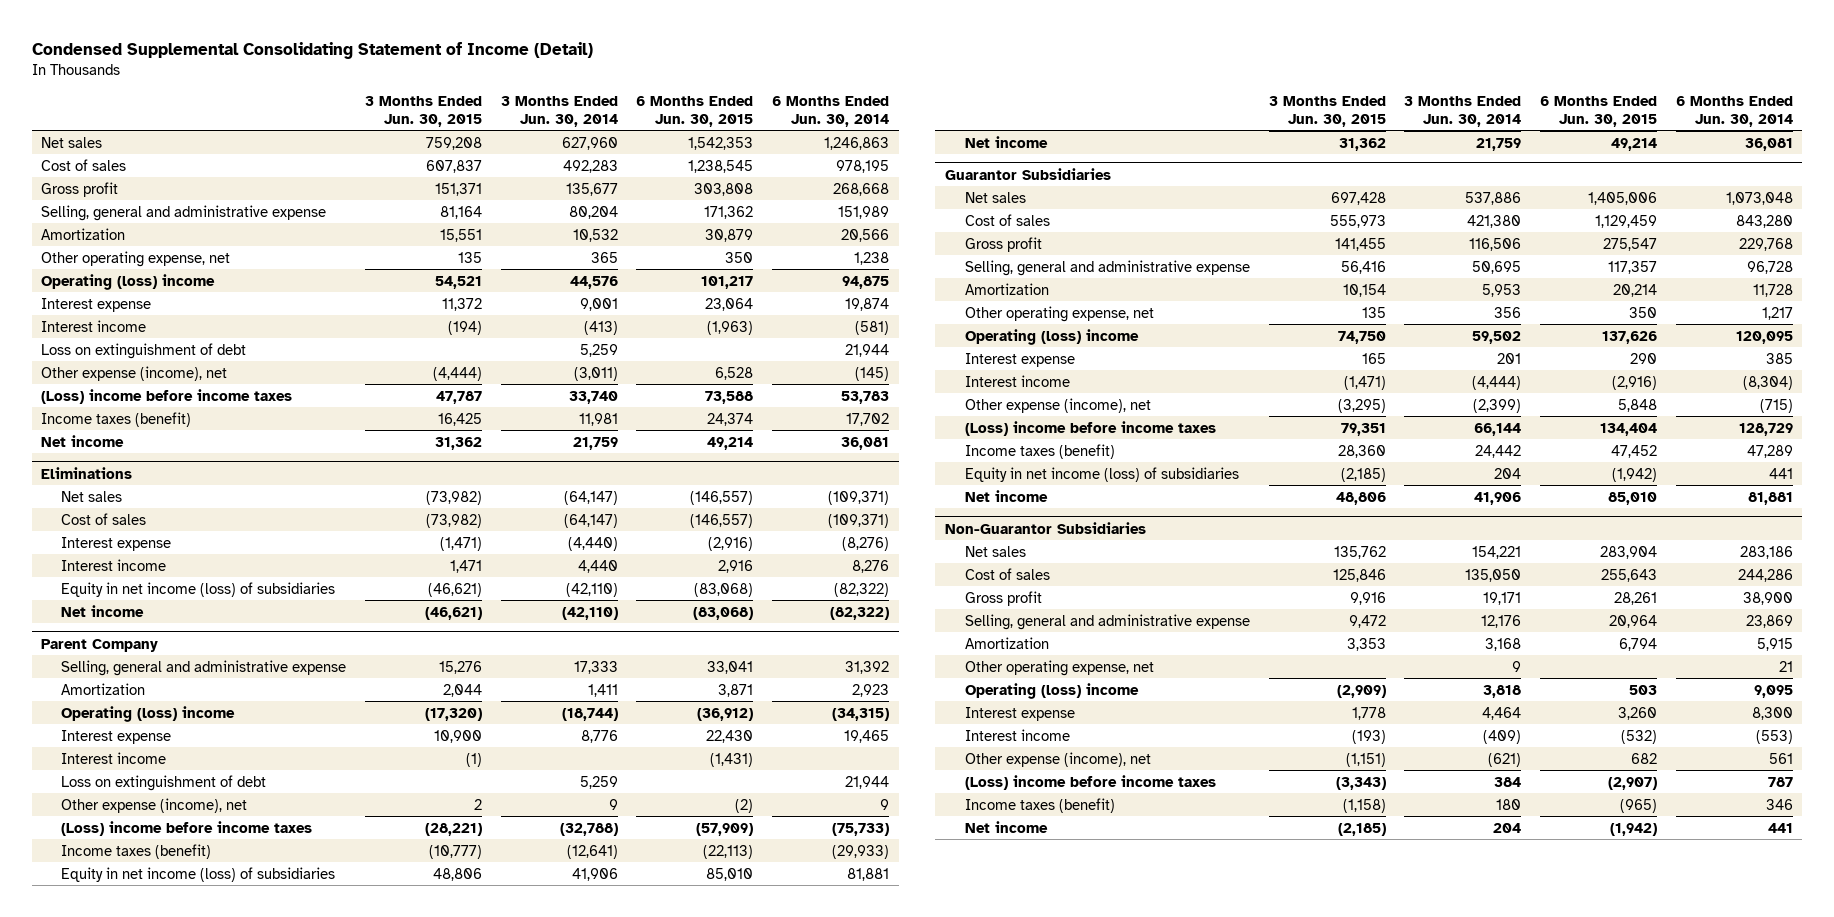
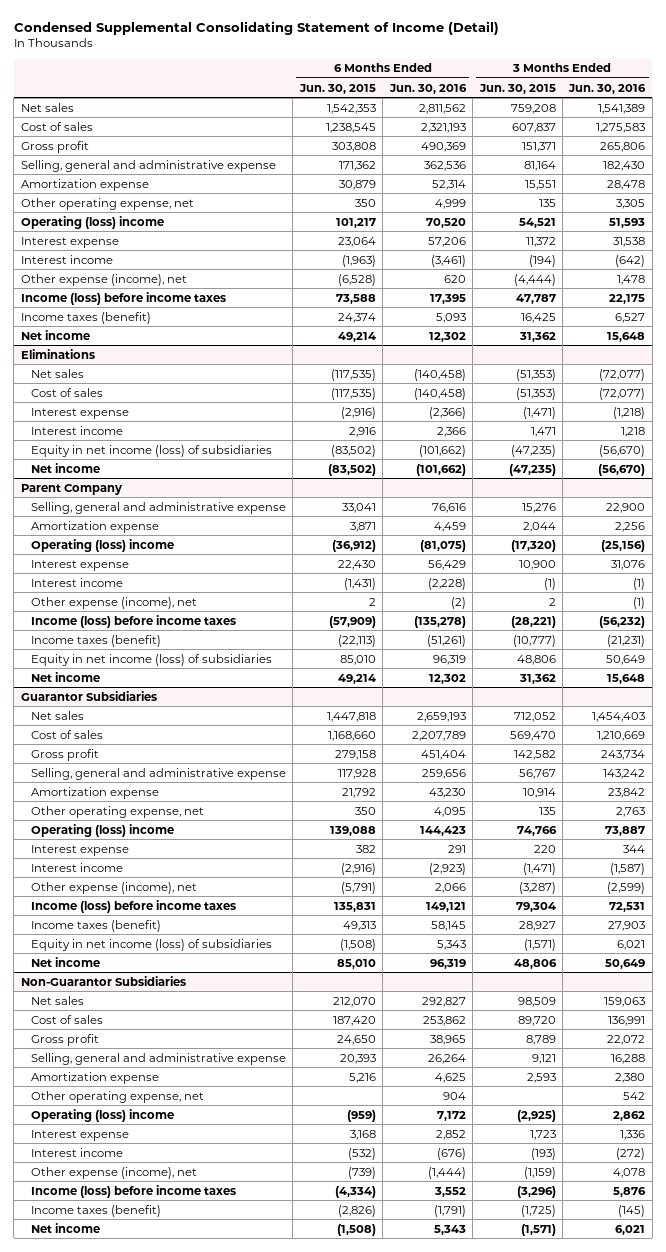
- | 3 Months Ended Jun. 30, 2015 | 3 Months Ended Jun. 30, 2014 | 6 Months Ended Jun. 30, 2015 | 6 Months Ended Jun. 30, 2014
+ | 6 Months Ended Jun. 30, 2015 | 6 Months Ended Jun. 30, 2016 | 3 Months Ended Jun. 30, 2015 | 3 Months Ended Jun. 30, 2016
- Amortization | 15,551 | 10,532 | 30,879 | 20,566
+ Amortization expense | 30,879 | 52,314 | 15,551 | 28,478
- Loss on extinguishment of debt | | 5,259 | | 21,944
- Other expense (income), net | (4,444) | (3,011) | 6,528 | (145)
- (Loss) income before income taxes | 47,787 | 33,740 | 73,588 | 53,783
+ Other expense (income), net | (6,528) | 620 | (4,444) | 1,478
+ Income (loss) before income taxes | 73,588 | 17,395 | 47,787 | 22,175
@ Eliminations
- Net sales | (73,982) | (64,147) | (146,557) | (109,371)
- Cost of sales | (73,982) | (64,147) | (146,557) | (109,371)
+ Net sales | (117,535) | (140,458) | (51,353) | (72,077)
+ Cost of sales | (117,535) | (140,458) | (51,353) | (72,077)
- Equity in net income (loss) of subsidiaries | (46,621) | (42,110) | (83,068) | (82,322)
- Net income | (46,621) | (42,110) | (83,068) | (82,322)
+ Equity in net income (loss) of subsidiaries | (83,502) | (101,662) | (47,235) | (56,670)
+ Net income | (83,502) | (101,662) | (47,235) | (56,670)
@ Parent Company
- Amortization | 2,044 | 1,411 | 3,871 | 2,923
+ Amortization expense | 3,871 | 4,459 | 2,044 | 2,256
- Loss on extinguishment of debt | | 5,259 | | 21,944
- Other expense (income), net | 2 | 9 | (2) | 9
- (Loss) income before income taxes | (28,221) | (32,788) | (57,909) | (75,733)
+ Other expense (income), net | 2 | (2) | 2 | (1)
+ Income (loss) before income taxes | (57,909) | (135,278) | (28,221) | (56,232)
@ Guarantor Subsidiaries
- Net sales | 697,428 | 537,886 | 1,405,006 | 1,073,048
- Cost of sales | 555,973 | 421,380 | 1,129,459 | 843,280
- Gross profit | 141,455 | 116,506 | 275,547 | 229,768
- Selling, general and administrative expense | 56,416 | 50,695 | 117,357 | 96,728
- Amortization | 10,154 | 5,953 | 20,214 | 11,728
+ Net sales | 1,447,818 | 2,659,193 | 712,052 | 1,454,403
+ Cost of sales | 1,168,660 | 2,207,789 | 569,470 | 1,210,669
+ Gross profit | 279,158 | 451,404 | 142,582 | 243,734
+ Selling, general and administrative expense | 117,928 | 259,656 | 56,767 | 143,242
+ Amortization expense | 21,792 | 43,230 | 10,914 | 23,842
- Operating (loss) income | 74,750 | 59,502 | 137,626 | 120,095
- Interest expense | 165 | 201 | 290 | 385
+ Operating (loss) income | 139,088 | 144,423 | 74,766 | 73,887
+ Interest expense | 382 | 291 | 220 | 344
- Other expense (income), net | (3,295) | (2,399) | 5,848 | (715)
- (Loss) income before income taxes | 79,351 | 66,144 | 134,404 | 128,729
- Income taxes (benefit) | 28,360 | 24,442 | 47,452 | 47,289
- Equity in net income (loss) of subsidiaries | (2,185) | 204 | (1,942) | 441
+ Other expense (income), net | (5,791) | 2,066 | (3,287) | (2,599)
+ Income (loss) before income taxes | 135,831 | 149,121 | 79,304 | 72,531
+ Income taxes (benefit) | 49,313 | 58,145 | 28,927 | 27,903
+ Equity in net income (loss) of subsidiaries | (1,508) | 5,343 | (1,571) | 6,021
@ Non-Guarantor Subsidiaries
- Net sales | 135,762 | 154,221 | 283,904 | 283,186
- Cost of sales | 125,846 | 135,050 | 255,643 | 244,286
- Gross profit | 9,916 | 19,171 | 28,261 | 38,900
- Selling, general and administrative expense | 9,472 | 12,176 | 20,964 | 23,869
- Amortization | 3,353 | 3,168 | 6,794 | 5,915
+ Net sales | 212,070 | 292,827 | 98,509 | 159,063
+ Cost of sales | 187,420 | 253,862 | 89,720 | 136,991
+ Gross profit | 24,650 | 38,965 | 8,789 | 22,072
+ Selling, general and administrative expense | 20,393 | 26,264 | 9,121 | 16,288
+ Amortization expense | 5,216 | 4,625 | 2,593 | 2,380
- Operating (loss) income | (2,909) | 3,818 | 503 | 9,095
- Interest expense | 1,778 | 4,464 | 3,260 | 8,300
+ Operating (loss) income | (959) | 7,172 | (2,925) | 2,862
+ Interest expense | 3,168 | 2,852 | 1,723 | 1,336
- Other expense (income), net | (1,151) | (621) | 682 | 561
- (Loss) income before income taxes | (3,343) | 384 | (2,907) | 787
- Income taxes (benefit) | (1,158) | 180 | (965) | 346
- Net income | (2,185) | 204 | (1,942) | 441
+ Other expense (income), net | (739) | (1,444) | (1,159) | 4,078
+ Income (loss) before income taxes | (4,334) | 3,552 | (3,296) | 5,876
+ Income taxes (benefit) | (2,826) | (1,791) | (1,725) | (145)
+ Net income | (1,508) | 5,343 | (1,571) | 6,021

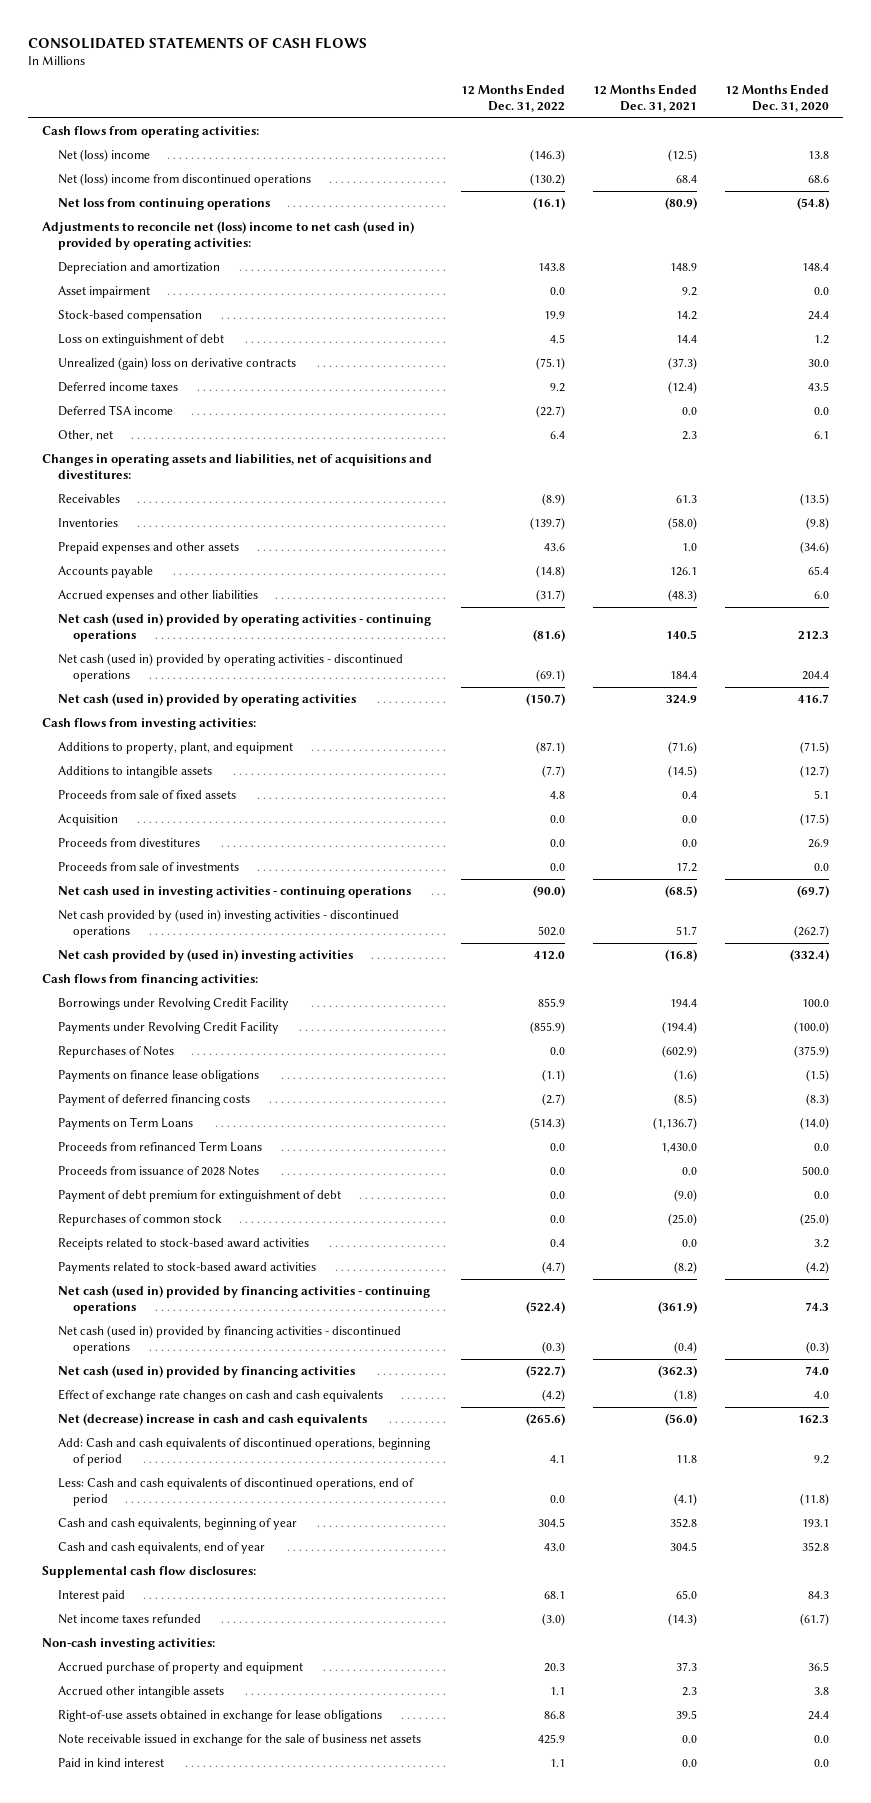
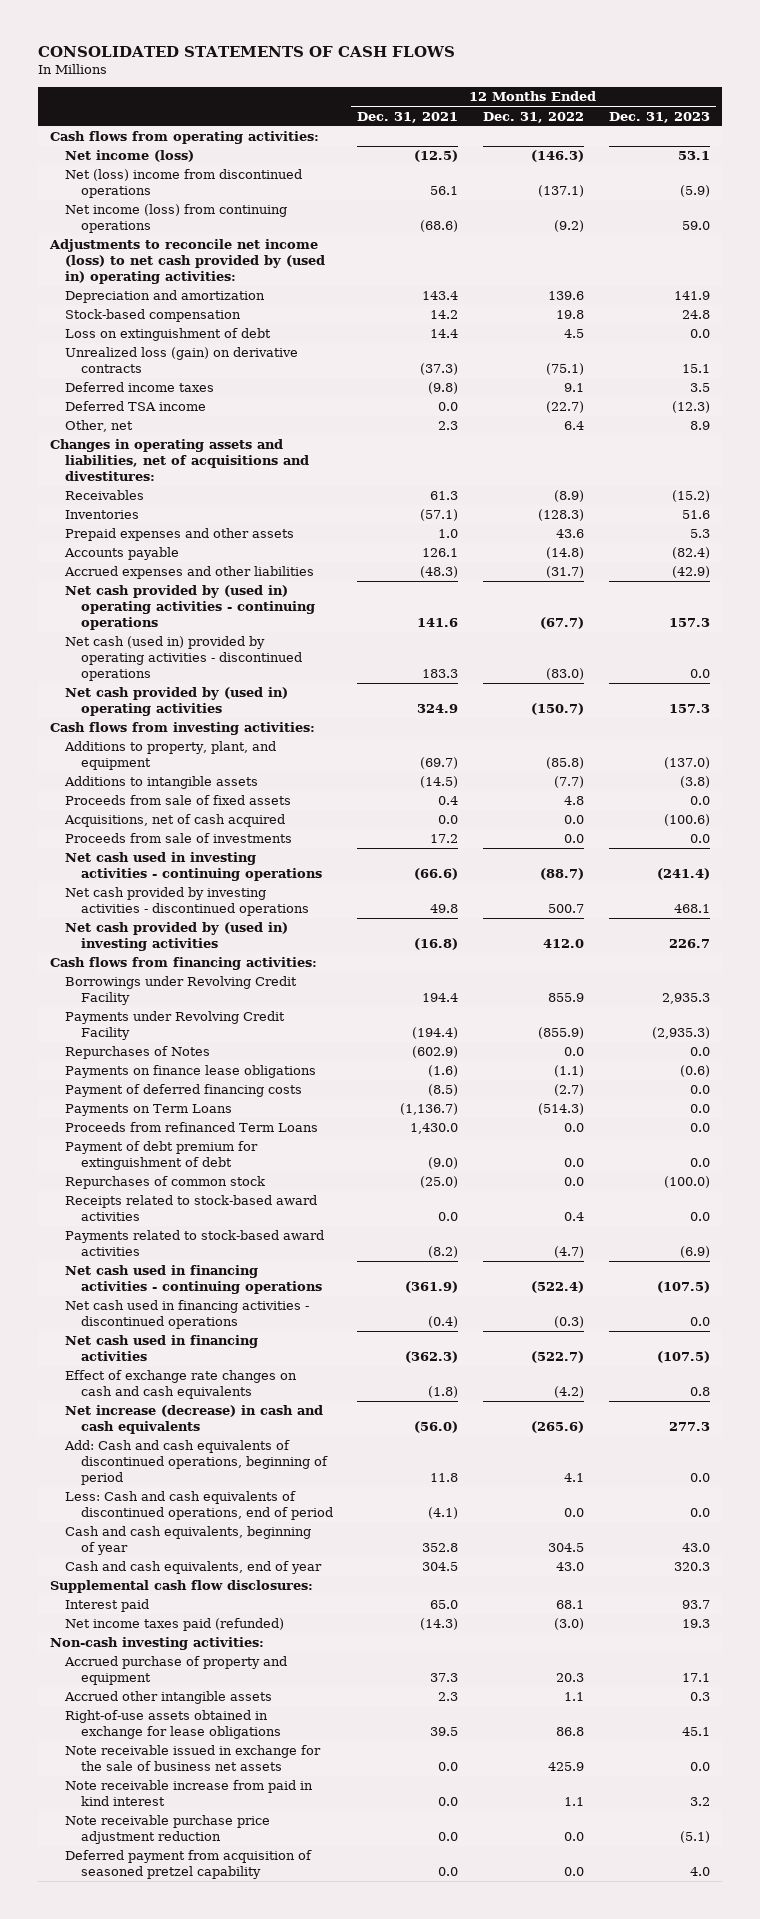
- | 12 Months Ended Dec. 31, 2022 | 12 Months Ended Dec. 31, 2021 | 12 Months Ended Dec. 31, 2020
+ | 12 Months Ended Dec. 31, 2021 | 12 Months Ended Dec. 31, 2022 | 12 Months Ended Dec. 31, 2023
- Net (loss) income | (146.3) | (12.5) | 13.8
- Net (loss) income from discontinued operations | (130.2) | 68.4 | 68.6
- Net loss from continuing operations | (16.1) | (80.9) | (54.8)
- Adjustments to reconcile net (loss) income to net cash (used in) provided by operating activities:
- Depreciation and amortization | 143.8 | 148.9 | 148.4
- Asset impairment | 0.0 | 9.2 | 0.0
- Stock-based compensation | 19.9 | 14.2 | 24.4
+ Net income (loss) | (12.5) | (146.3) | 53.1
+ Net (loss) income from discontinued operations | 56.1 | (137.1) | (5.9)
+ Net income (loss) from continuing operations | (68.6) | (9.2) | 59.0
+ Adjustments to reconcile net income (loss) to net cash provided by (used in) operating activities:
+ Depreciation and amortization | 143.4 | 139.6 | 141.9
+ Stock-based compensation | 14.2 | 19.8 | 24.8
- Unrealized (gain) loss on derivative contracts | (75.1) | (37.3) | 30.0
- Deferred income taxes | 9.2 | (12.4) | 43.5
+ Unrealized loss (gain) on derivative contracts | (37.3) | (75.1) | 15.1
+ Deferred income taxes | (9.8) | 9.1 | 3.5
- Inventories | (139.7) | (58.0) | (9.8)
+ Inventories | (57.1) | (128.3) | 51.6
- Net cash (used in) provided by operating activities - continuing operations | (81.6) | 140.5 | 212.3
- Net cash (used in) provided by operating activities - discontinued operations | (69.1) | 184.4 | 204.4
- Net cash (used in) provided by operating activities | (150.7) | 324.9 | 416.7
+ Net cash provided by (used in) operating activities - continuing operations | 141.6 | (67.7) | 157.3
+ Net cash (used in) provided by operating activities - discontinued operations | 183.3 | (83.0) | 0.0
+ Net cash provided by (used in) operating activities | 324.9 | (150.7) | 157.3
- Additions to property, plant, and equipment | (87.1) | (71.6) | (71.5)
+ Additions to property, plant, and equipment | (69.7) | (85.8) | (137.0)
- Acquisition | 0.0 | 0.0 | (17.5)
- Proceeds from divestitures | 0.0 | 0.0 | 26.9
+ Acquisitions, net of cash acquired | 0.0 | 0.0 | (100.6)
- Net cash used in investing activities - continuing operations | (90.0) | (68.5) | (69.7)
- Net cash provided by (used in) investing activities - discontinued operations | 502.0 | 51.7 | (262.7)
+ Net cash used in investing activities - continuing operations | (66.6) | (88.7) | (241.4)
+ Net cash provided by investing activities - discontinued operations | 49.8 | 500.7 | 468.1
- Proceeds from issuance of 2028 Notes | 0.0 | 0.0 | 500.0
- Net cash (used in) provided by financing activities - continuing operations | (522.4) | (361.9) | 74.3
- Net cash (used in) provided by financing activities - discontinued operations | (0.3) | (0.4) | (0.3)
- Net cash (used in) provided by financing activities | (522.7) | (362.3) | 74.0
+ Net cash used in financing activities - continuing operations | (361.9) | (522.4) | (107.5)
+ Net cash used in financing activities - discontinued operations | (0.4) | (0.3) | 0.0
+ Net cash used in financing activities | (362.3) | (522.7) | (107.5)
- Net (decrease) increase in cash and cash equivalents | (265.6) | (56.0) | 162.3
+ Net increase (decrease) in cash and cash equivalents | (56.0) | (265.6) | 277.3
- Net income taxes refunded | (3.0) | (14.3) | (61.7)
+ Net income taxes paid (refunded) | (14.3) | (3.0) | 19.3
- Paid in kind interest | 1.1 | 0.0 | 0.0
+ Note receivable increase from paid in kind interest | 0.0 | 1.1 | 3.2
+ Note receivable purchase price adjustment reduction | 0.0 | 0.0 | (5.1)
+ Deferred payment from acquisition of seasoned pretzel capability | 0.0 | 0.0 | 4.0

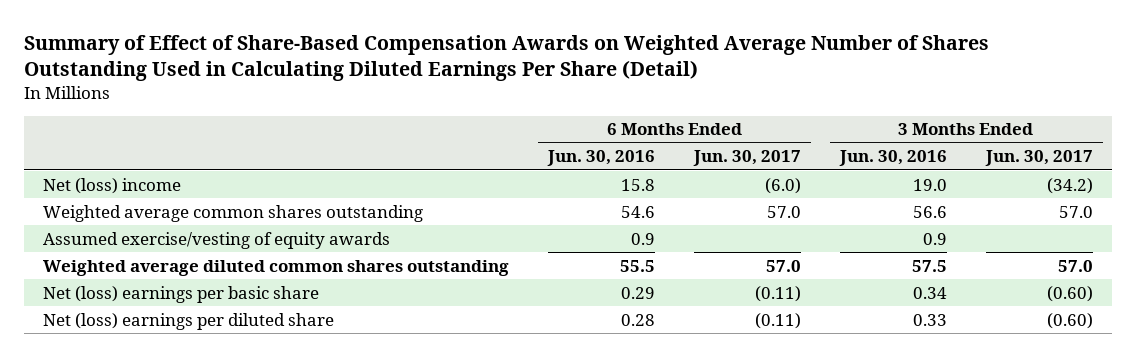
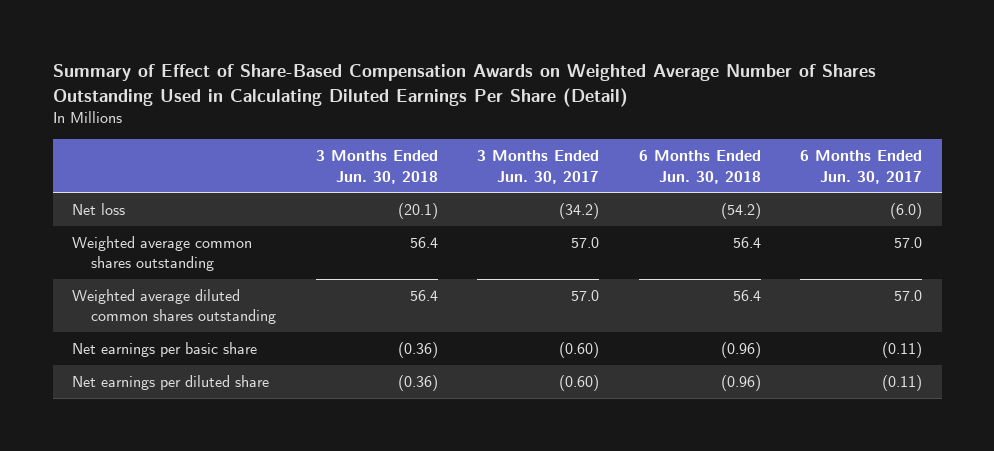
- | 6 Months Ended Jun. 30, 2016 | 6 Months Ended Jun. 30, 2017 | 3 Months Ended Jun. 30, 2016 | 3 Months Ended Jun. 30, 2017
+ | 3 Months Ended Jun. 30, 2018 | 3 Months Ended Jun. 30, 2017 | 6 Months Ended Jun. 30, 2018 | 6 Months Ended Jun. 30, 2017
- Net (loss) income | 15.8 | (6.0) | 19.0 | (34.2)
+ Net loss | (20.1) | (34.2) | (54.2) | (6.0)
- Assumed exercise/vesting of equity awards | 0.9 | | 0.9 |
- Net (loss) earnings per basic share | 0.29 | (0.11) | 0.34 | (0.60)
- Net (loss) earnings per diluted share | 0.28 | (0.11) | 0.33 | (0.60)
+ Net earnings per basic share | (0.36) | (0.60) | (0.96) | (0.11)
+ Net earnings per diluted share | (0.36) | (0.60) | (0.96) | (0.11)

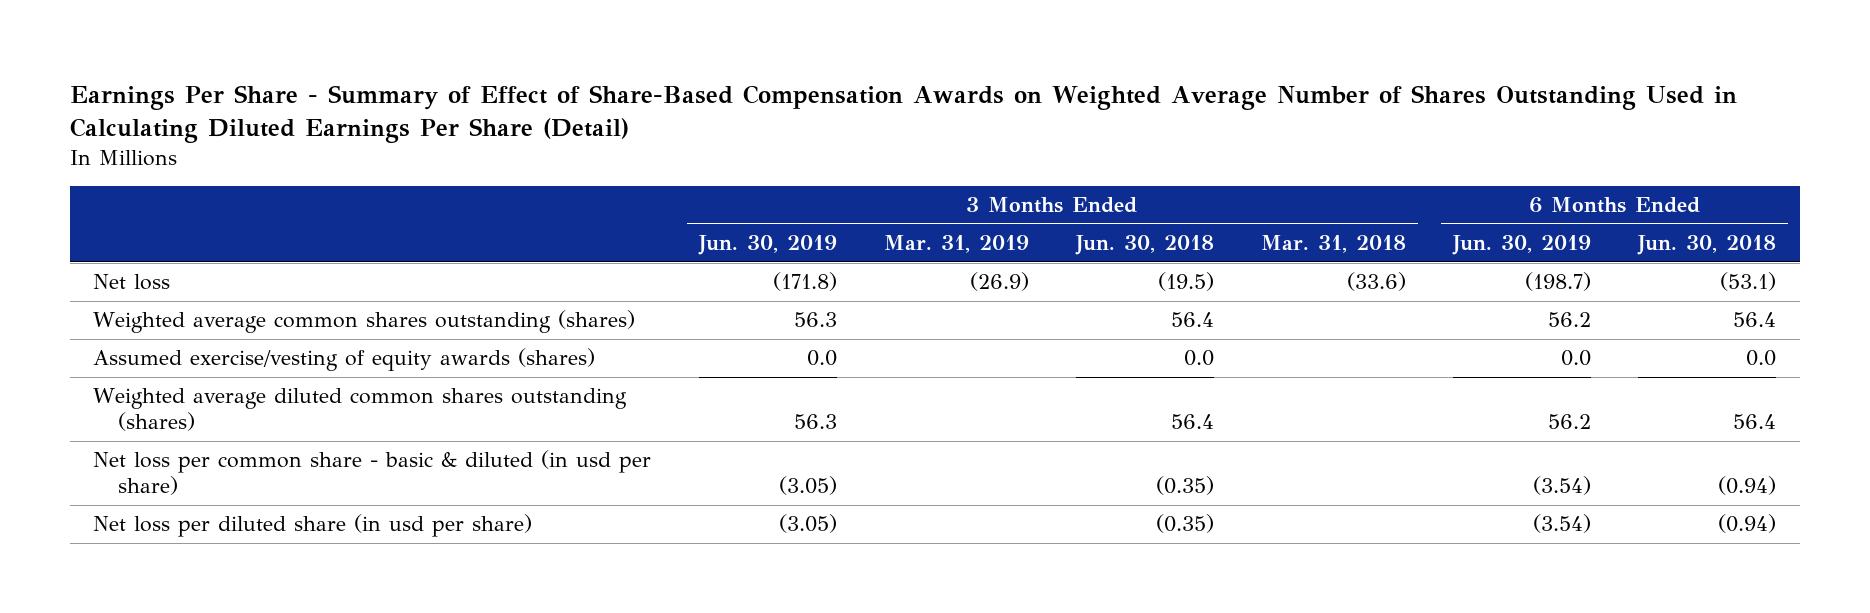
- Summary of Effect of Share-Based Compensation Awards on Weighted Average Number of Shares Outstanding Used in Calculating Diluted Earnings Per Share (Detail)
+ Earnings Per Share - Summary of Effect of Share-Based Compensation Awards on Weighted Average Number of Shares Outstanding Used in Calculating Diluted Earnings Per Share (Detail)
- | 3 Months Ended Jun. 30, 2018 | 3 Months Ended Jun. 30, 2017 | 6 Months Ended Jun. 30, 2018 | 6 Months Ended Jun. 30, 2017
+ | 3 Months Ended Jun. 30, 2019 | 3 Months Ended Mar. 31, 2019 | 3 Months Ended Jun. 30, 2018 | 3 Months Ended Mar. 31, 2018 | 6 Months Ended Jun. 30, 2019 | 6 Months Ended Jun. 30, 2018
- Net loss | (20.1) | (34.2) | (54.2) | (6.0)
- Weighted average common shares outstanding | 56.4 | 57.0 | 56.4 | 57.0
- Weighted average diluted common shares outstanding | 56.4 | 57.0 | 56.4 | 57.0
- Net earnings per basic share | (0.36) | (0.60) | (0.96) | (0.11)
- Net earnings per diluted share | (0.36) | (0.60) | (0.96) | (0.11)
+ Net loss | (171.8) | (26.9) | (19.5) | (33.6) | (198.7) | (53.1)
+ Weighted average common shares outstanding (shares) | 56.3 | | 56.4 | | 56.2 | 56.4
+ Assumed exercise/vesting of equity awards (shares) | 0.0 | | 0.0 | | 0.0 | 0.0
+ Weighted average diluted common shares outstanding (shares) | 56.3 | | 56.4 | | 56.2 | 56.4
+ Net loss per common share - basic & diluted (in usd per share) | (3.05) | | (0.35) | | (3.54) | (0.94)
+ Net loss per diluted share (in usd per share) | (3.05) | | (0.35) | | (3.54) | (0.94)

